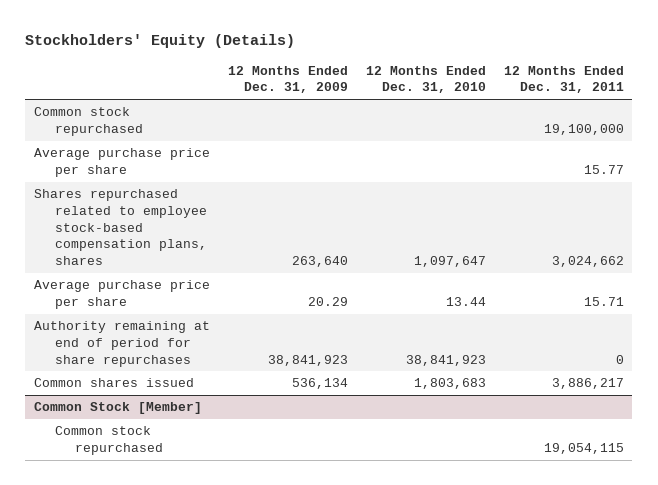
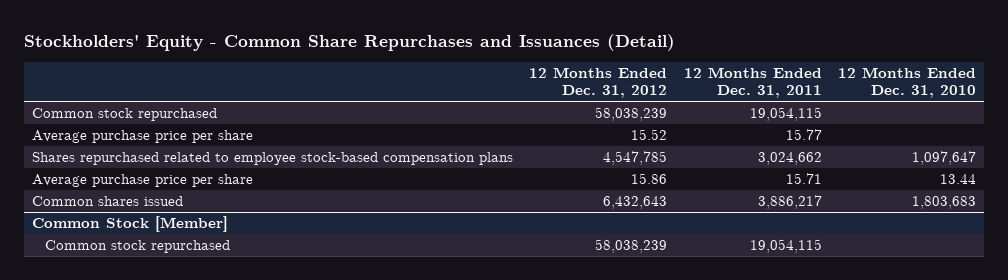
- Stockholders' Equity (Details)
+ Stockholders' Equity - Common Share Repurchases and Issuances (Detail)
- | 12 Months Ended Dec. 31, 2009 | 12 Months Ended Dec. 31, 2010 | 12 Months Ended Dec. 31, 2011
+ | 12 Months Ended Dec. 31, 2012 | 12 Months Ended Dec. 31, 2011 | 12 Months Ended Dec. 31, 2010
- Common stock repurchased | | | 19,100,000
+ Common stock repurchased | 58,038,239 | 19,054,115 |
- Shares repurchased related to employee stock-based compensation plans, shares | 263,640 | 1,097,647 | 3,024,662
+ Shares repurchased related to employee stock-based compensation plans | 4,547,785 | 3,024,662 | 1,097,647
- Authority remaining at end of period for share repurchases | 38,841,923 | 38,841,923 | 0

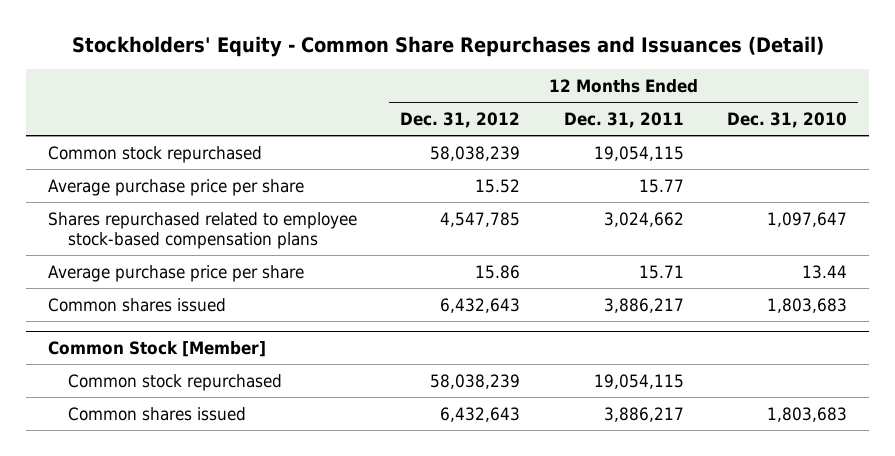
@ Common Stock [Member]
+ Common shares issued | 6,432,643 | 3,886,217 | 1,803,683

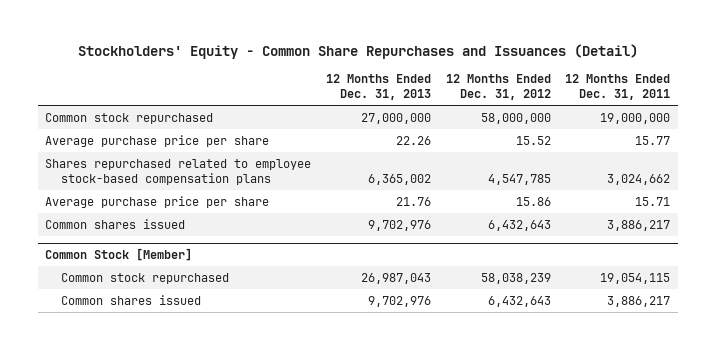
- | 12 Months Ended Dec. 31, 2012 | 12 Months Ended Dec. 31, 2011 | 12 Months Ended Dec. 31, 2010
+ | 12 Months Ended Dec. 31, 2013 | 12 Months Ended Dec. 31, 2012 | 12 Months Ended Dec. 31, 2011
- Common stock repurchased | 58,038,239 | 19,054,115 |
+ Common stock repurchased | 27,000,000 | 58,000,000 | 19,000,000

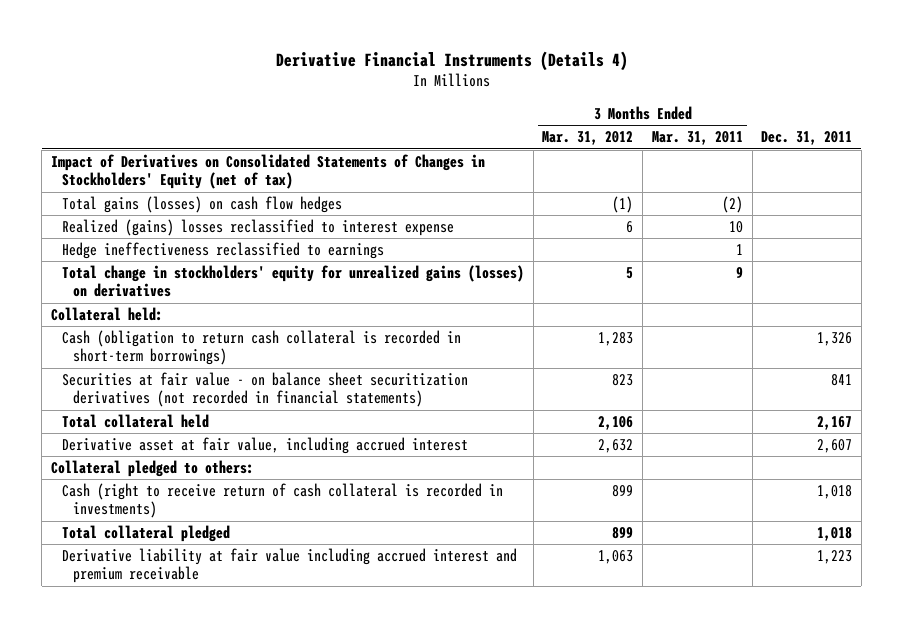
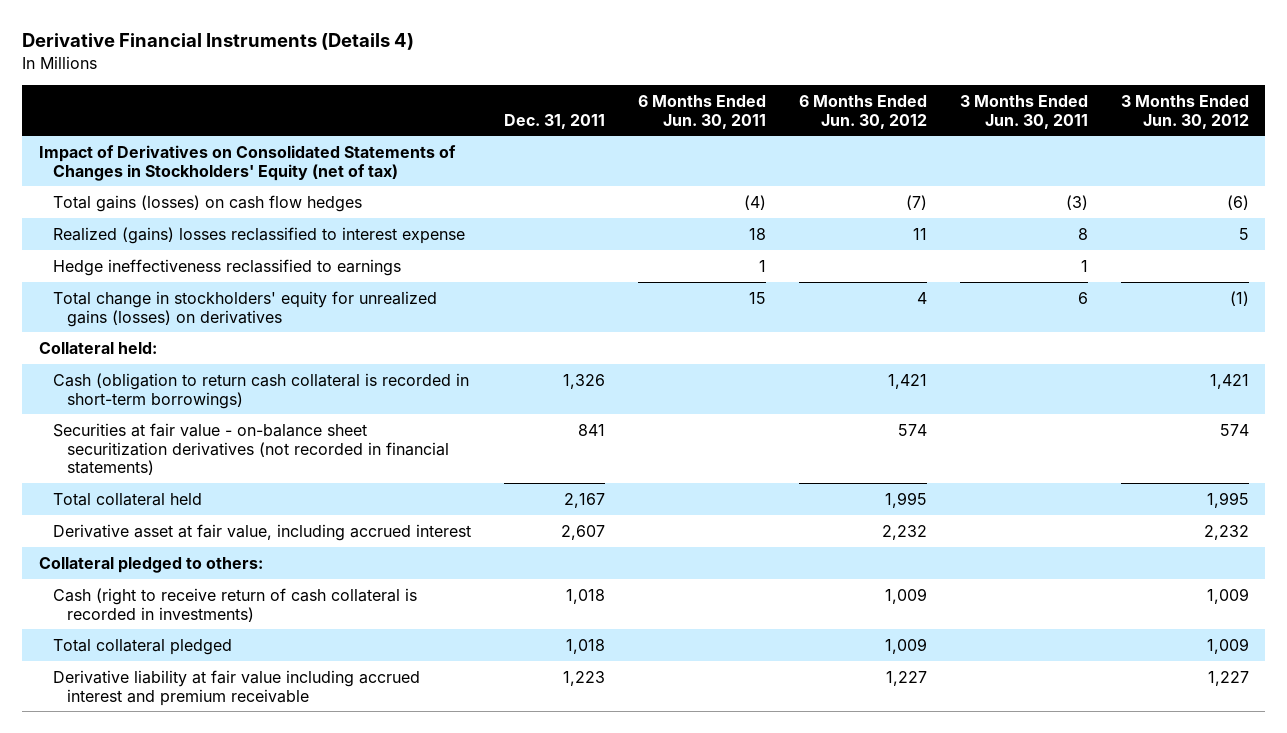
- | 3 Months Ended Mar. 31, 2012 | 3 Months Ended Mar. 31, 2011 | Dec. 31, 2011
+ | Dec. 31, 2011 | 6 Months Ended Jun. 30, 2011 | 6 Months Ended Jun. 30, 2012 | 3 Months Ended Jun. 30, 2011 | 3 Months Ended Jun. 30, 2012
- Securities at fair value - on balance sheet securitization derivatives (not recorded in financial statements) | 823 | | 841
+ Securities at fair value - on-balance sheet securitization derivatives (not recorded in financial statements) | 841 | | 574 | | 574

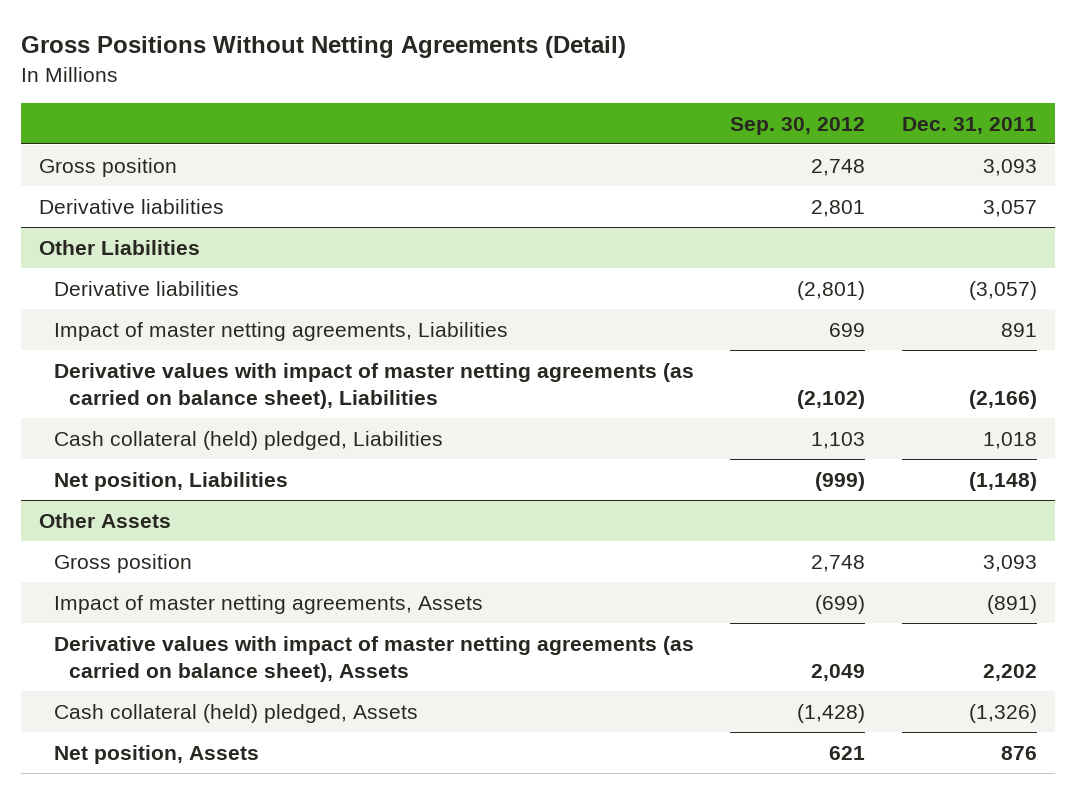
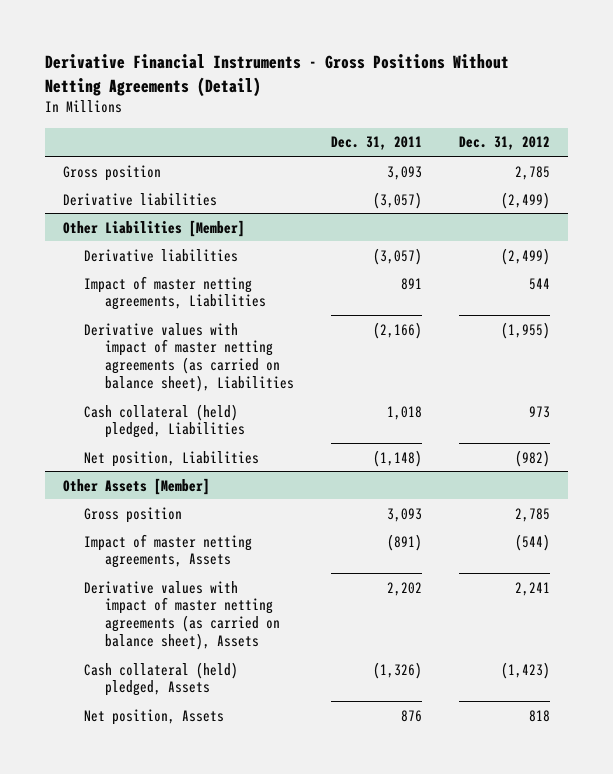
- Gross Positions Without Netting Agreements (Detail)
+ Derivative Financial Instruments - Gross Positions Without Netting Agreements (Detail)
- | Sep. 30, 2012 | Dec. 31, 2011
+ | Dec. 31, 2011 | Dec. 31, 2012
- Derivative liabilities | 2,801 | 3,057
- Other Liabilities
+ Other Liabilities [Member]
+ Derivative liabilities | (3,057) | (2,499)
- Other Assets
+ Other Assets [Member]

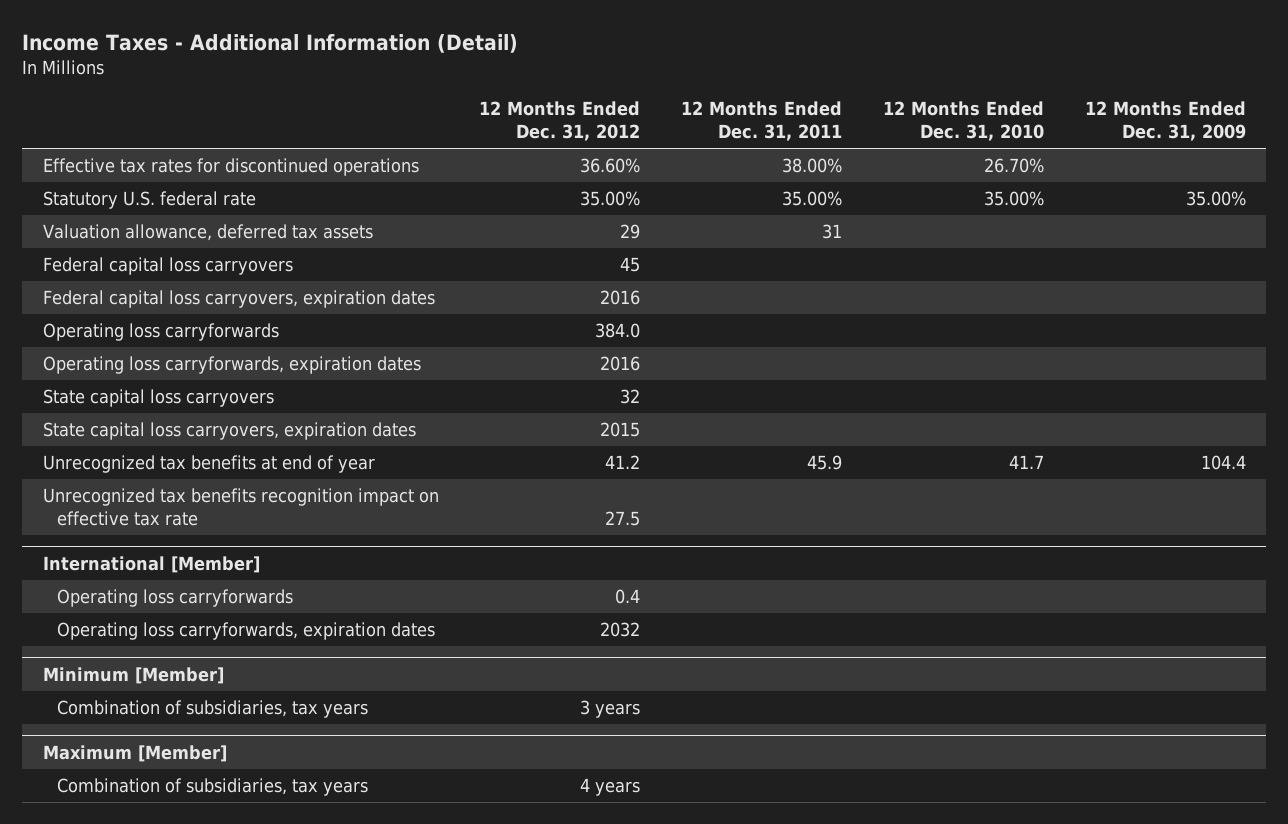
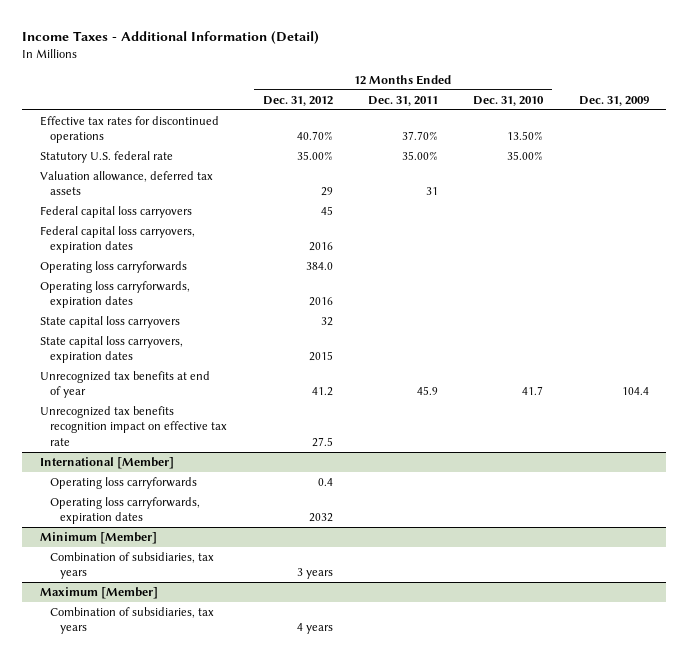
- | 12 Months Ended Dec. 31, 2012 | 12 Months Ended Dec. 31, 2011 | 12 Months Ended Dec. 31, 2010 | 12 Months Ended Dec. 31, 2009
+ | 12 Months Ended Dec. 31, 2012 | 12 Months Ended Dec. 31, 2011 | 12 Months Ended Dec. 31, 2010 | Dec. 31, 2009
- Effective tax rates for discontinued operations | 36.60% | 38.00% | 26.70% |
+ Effective tax rates for discontinued operations | 40.70% | 37.70% | 13.50% |

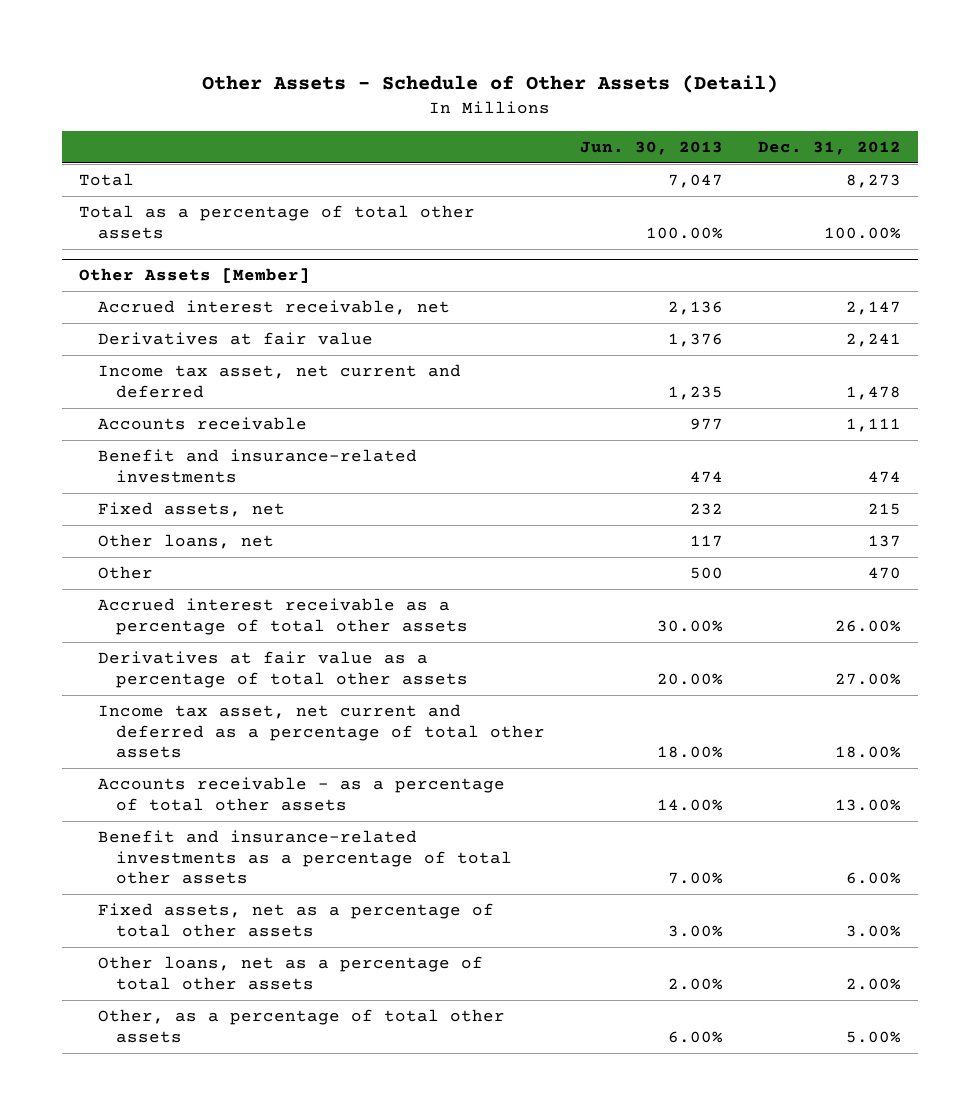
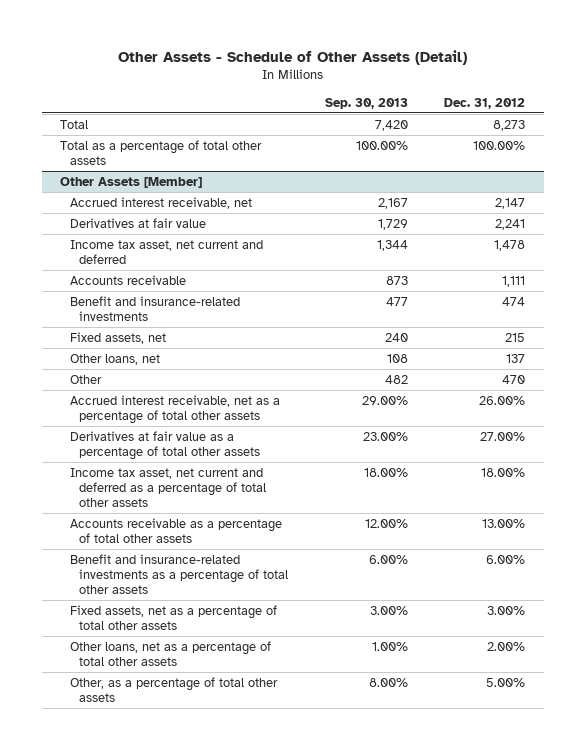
- | Jun. 30, 2013 | Dec. 31, 2012
+ | Sep. 30, 2013 | Dec. 31, 2012
@ Other Assets [Member]
- Accrued interest receivable as a percentage of total other assets | 30.00% | 26.00%
+ Accrued interest receivable, net as a percentage of total other assets | 29.00% | 26.00%
- Accounts receivable - as a percentage of total other assets | 14.00% | 13.00%
+ Accounts receivable as a percentage of total other assets | 12.00% | 13.00%

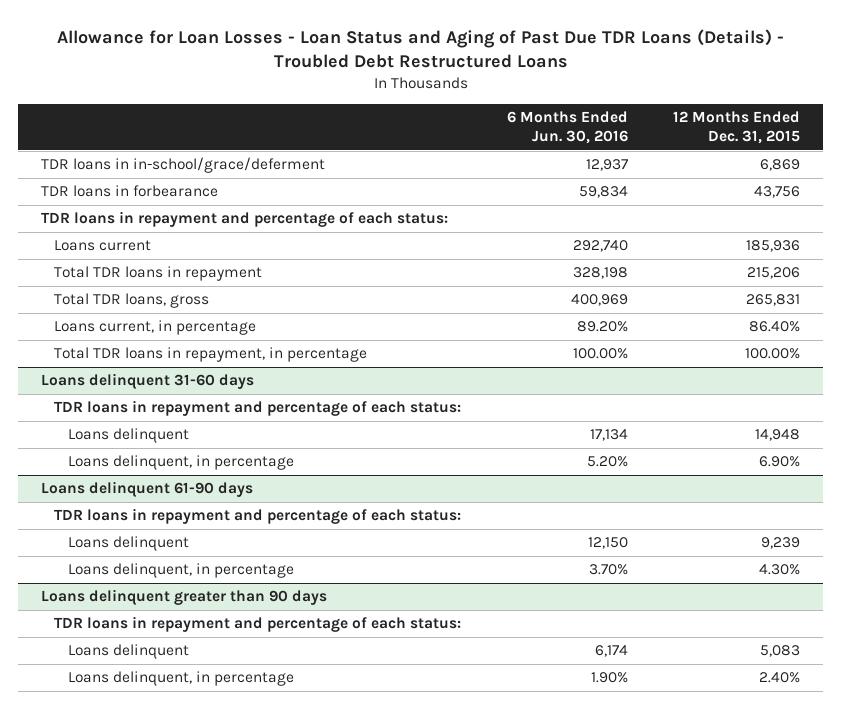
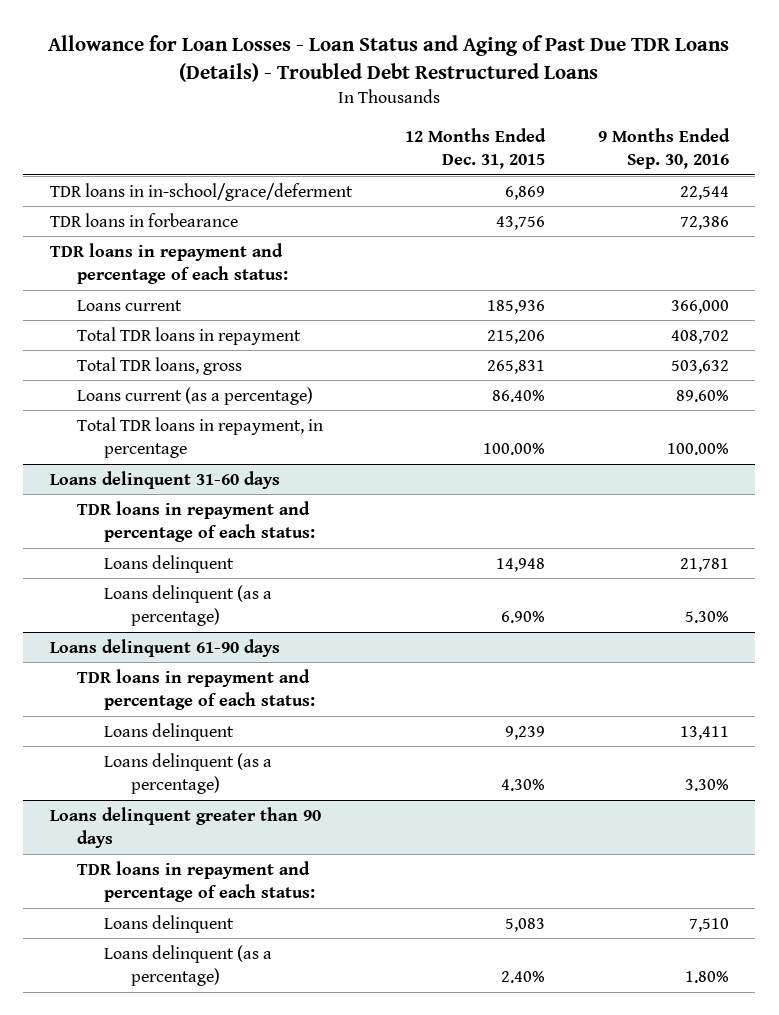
- | 6 Months Ended Jun. 30, 2016 | 12 Months Ended Dec. 31, 2015
+ | 12 Months Ended Dec. 31, 2015 | 9 Months Ended Sep. 30, 2016
- Loans current, in percentage | 89.20% | 86.40%
+ Loans current (as a percentage) | 86.40% | 89.60%
@ Loans delinquent 31-60 days
- Loans delinquent, in percentage | 5.20% | 6.90%
+ Loans delinquent (as a percentage) | 6.90% | 5.30%
@ Loans delinquent 61-90 days
- Loans delinquent, in percentage | 3.70% | 4.30%
+ Loans delinquent (as a percentage) | 4.30% | 3.30%
@ Loans delinquent greater than 90 days
- Loans delinquent, in percentage | 1.90% | 2.40%
+ Loans delinquent (as a percentage) | 2.40% | 1.80%

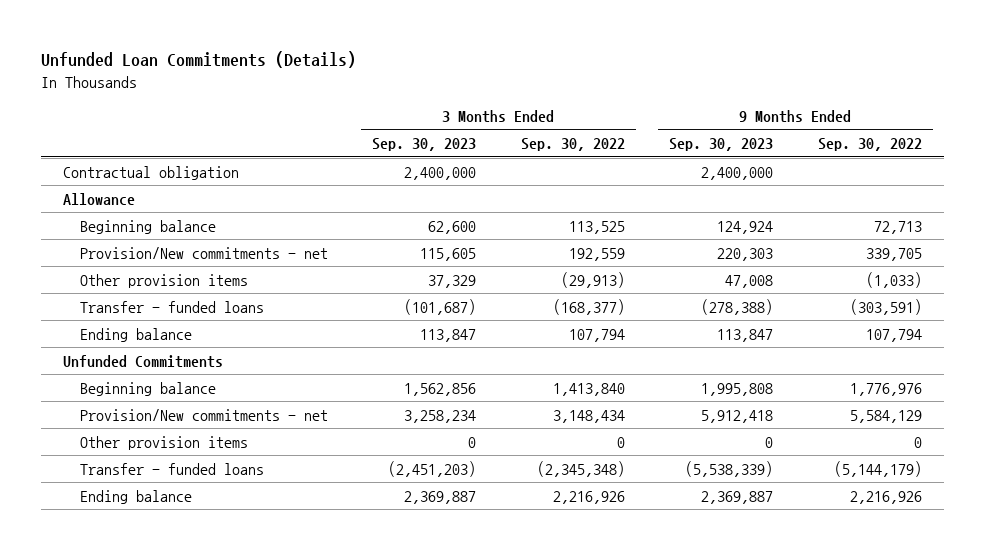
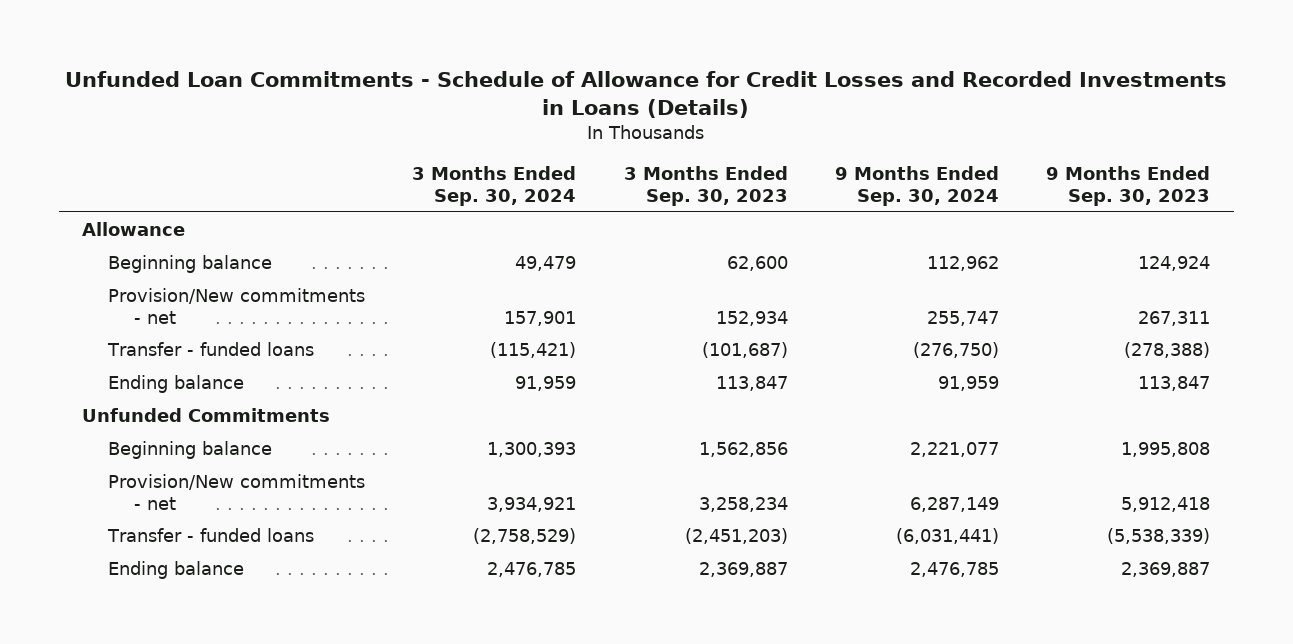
- Unfunded Loan Commitments (Details)
+ Unfunded Loan Commitments - Schedule of Allowance for Credit Losses and Recorded Investments in Loans (Details)
- | 3 Months Ended Sep. 30, 2023 | 3 Months Ended Sep. 30, 2022 | 9 Months Ended Sep. 30, 2023 | 9 Months Ended Sep. 30, 2022
+ | 3 Months Ended Sep. 30, 2024 | 3 Months Ended Sep. 30, 2023 | 9 Months Ended Sep. 30, 2024 | 9 Months Ended Sep. 30, 2023
- Contractual obligation | 2,400,000 | | 2,400,000 |
- Provision/New commitments - net | 115,605 | 192,559 | 220,303 | 339,705
- Other provision items | 37,329 | (29,913) | 47,008 | (1,033)
+ Provision/New commitments - net | 157,901 | 152,934 | 255,747 | 267,311
- Other provision items | 0 | 0 | 0 | 0

